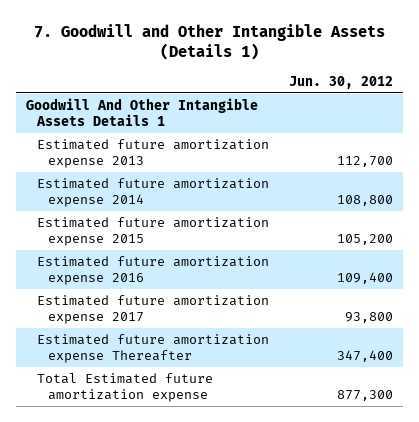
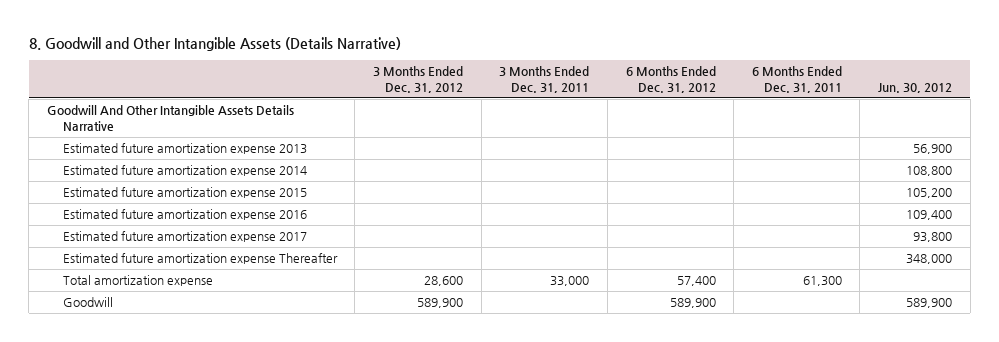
- 7. Goodwill and Other Intangible Assets (Details 1)
+ 8. Goodwill and Other Intangible Assets (Details Narrative)
- | Jun. 30, 2012
+ | 3 Months Ended Dec. 31, 2012 | 3 Months Ended Dec. 31, 2011 | 6 Months Ended Dec. 31, 2012 | 6 Months Ended Dec. 31, 2011 | Jun. 30, 2012
- Goodwill And Other Intangible Assets Details 1
- Estimated future amortization expense 2013 | 112,700
+ Goodwill And Other Intangible Assets Details Narrative
+ Estimated future amortization expense 2013 | | | | | 56,900
- Estimated future amortization expense Thereafter | 347,400
- Total Estimated future amortization expense | 877,300
+ Estimated future amortization expense Thereafter | | | | | 348,000
+ Total amortization expense | 28,600 | 33,000 | 57,400 | 61,300 |
+ Goodwill | 589,900 | | 589,900 | | 589,900

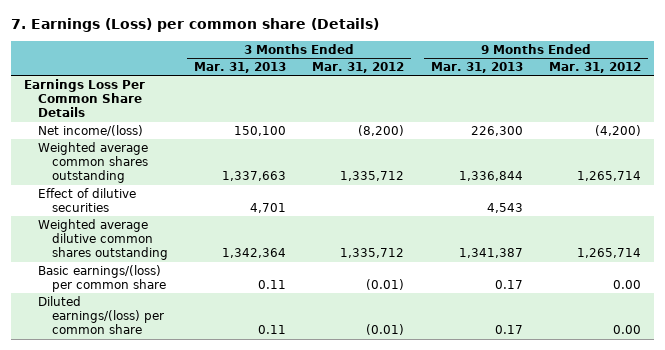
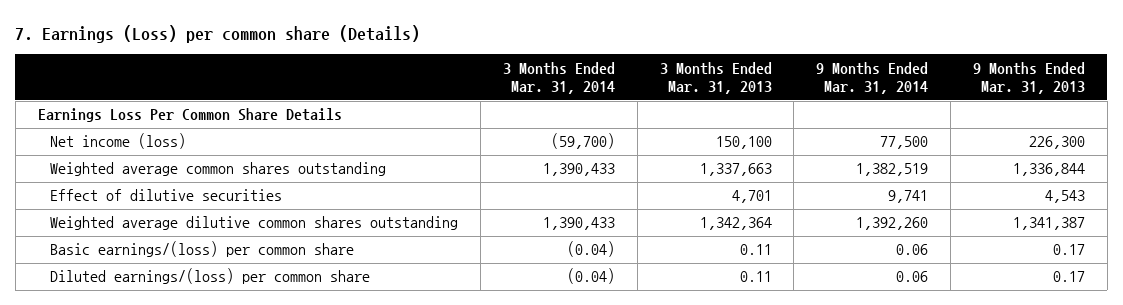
- | 3 Months Ended Mar. 31, 2013 | 3 Months Ended Mar. 31, 2012 | 9 Months Ended Mar. 31, 2013 | 9 Months Ended Mar. 31, 2012
+ | 3 Months Ended Mar. 31, 2014 | 3 Months Ended Mar. 31, 2013 | 9 Months Ended Mar. 31, 2014 | 9 Months Ended Mar. 31, 2013
- Net income/(loss) | 150,100 | (8,200) | 226,300 | (4,200)
+ Net income (loss) | (59,700) | 150,100 | 77,500 | 226,300

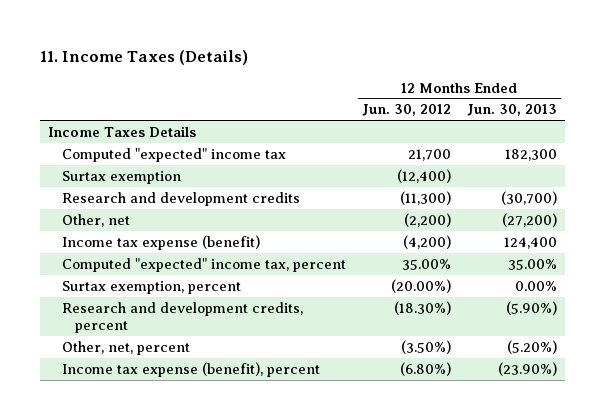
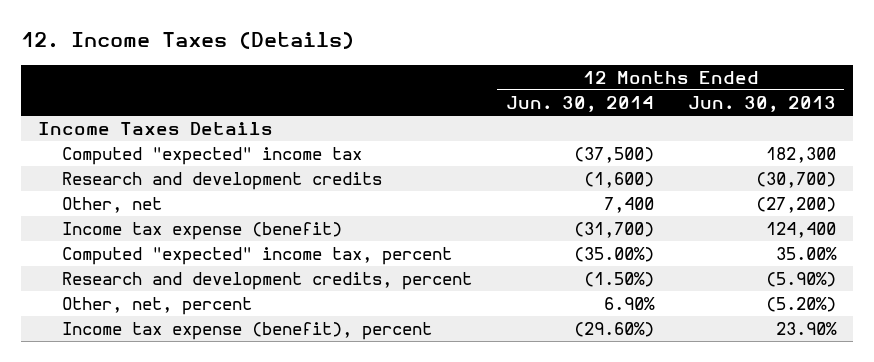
- 11. Income Taxes (Details)
+ 12. Income Taxes (Details)
- | 12 Months Ended Jun. 30, 2012 | 12 Months Ended Jun. 30, 2013
+ | 12 Months Ended Jun. 30, 2014 | 12 Months Ended Jun. 30, 2013
- Surtax exemption | (12,400) |
- Surtax exemption, percent | (20.00%) | 0.00%
- Income tax expense (benefit), percent | (6.80%) | (23.90%)
+ Income tax expense (benefit), percent | (29.60%) | 23.90%

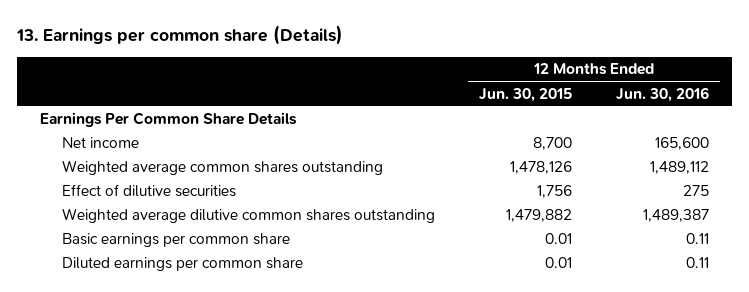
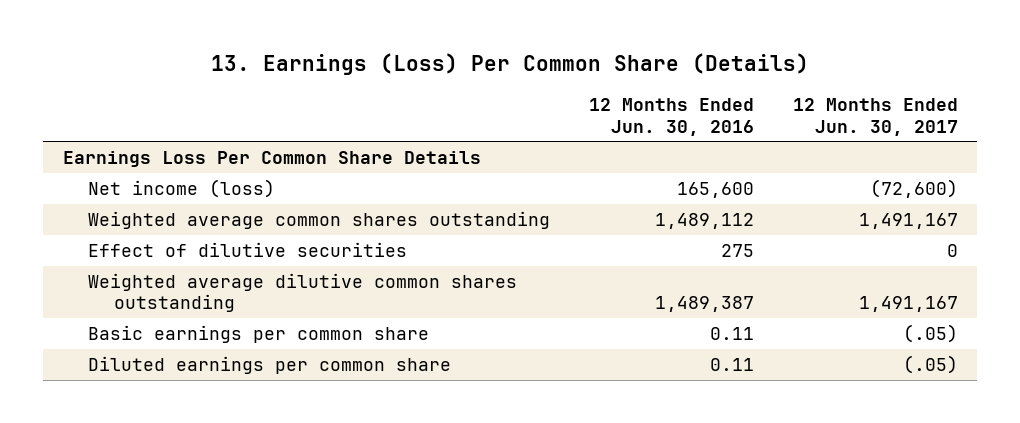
- 13. Earnings per common share (Details)
+ 13. Earnings (Loss) Per Common Share (Details)
- | 12 Months Ended Jun. 30, 2015 | 12 Months Ended Jun. 30, 2016
+ | 12 Months Ended Jun. 30, 2016 | 12 Months Ended Jun. 30, 2017
- Earnings Per Common Share Details
- Net income | 8,700 | 165,600
+ Earnings Loss Per Common Share Details
+ Net income (loss) | 165,600 | (72,600)

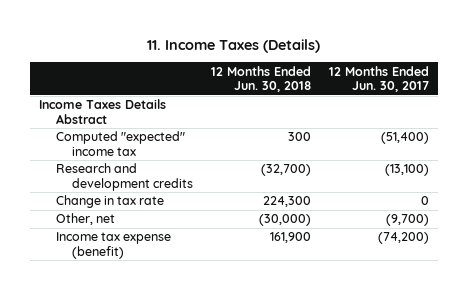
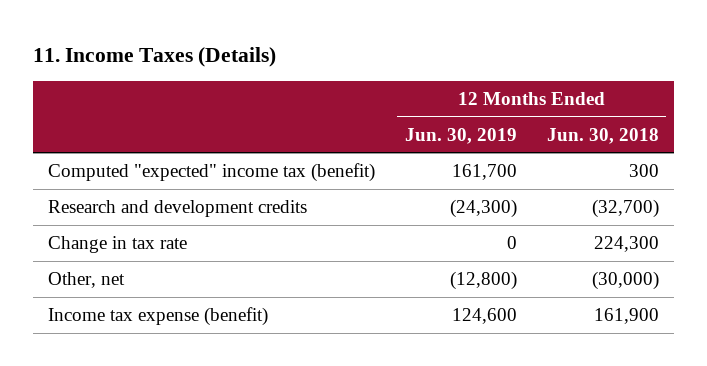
- | 12 Months Ended Jun. 30, 2018 | 12 Months Ended Jun. 30, 2017
+ | 12 Months Ended Jun. 30, 2019 | 12 Months Ended Jun. 30, 2018
- Income Taxes Details Abstract
- Computed "expected" income tax | 300 | (51,400)
+ Computed "expected" income tax (benefit) | 161,700 | 300

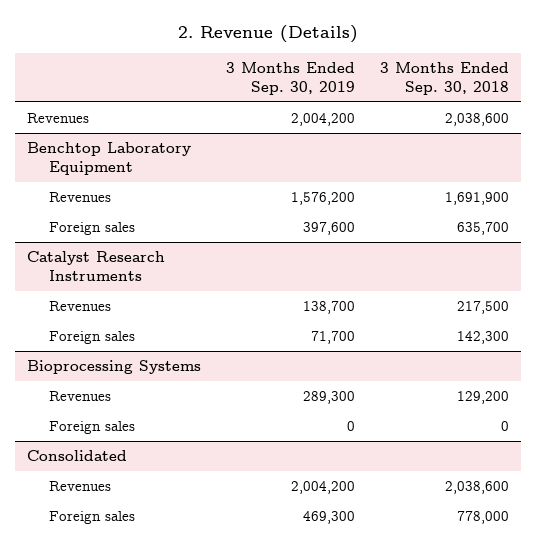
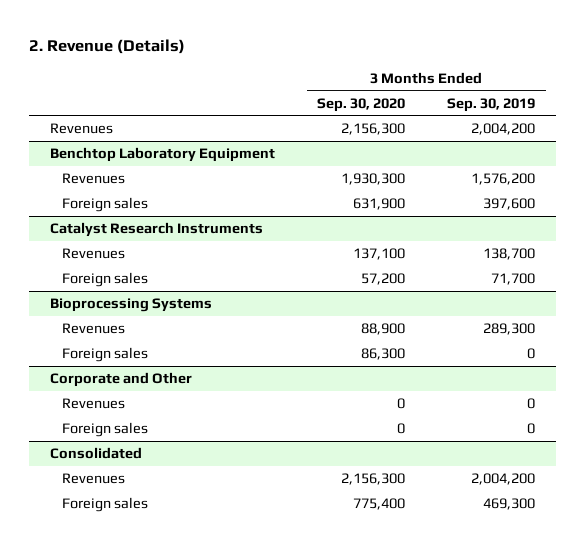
- | 3 Months Ended Sep. 30, 2019 | 3 Months Ended Sep. 30, 2018
+ | 3 Months Ended Sep. 30, 2020 | 3 Months Ended Sep. 30, 2019
+ Corporate and Other
+ Revenues | 0 | 0
+ Foreign sales | 0 | 0

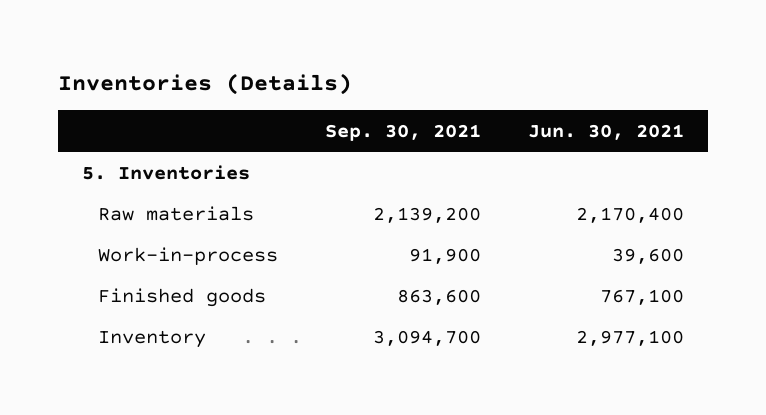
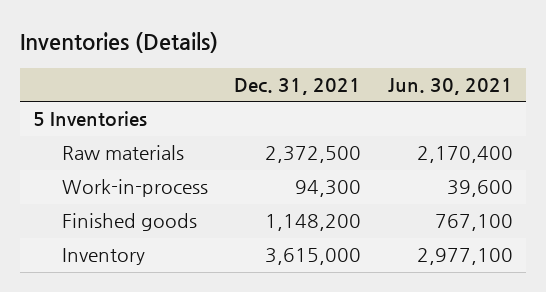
- | Sep. 30, 2021 | Jun. 30, 2021
+ | Dec. 31, 2021 | Jun. 30, 2021
- 5. Inventories
+ 5 Inventories

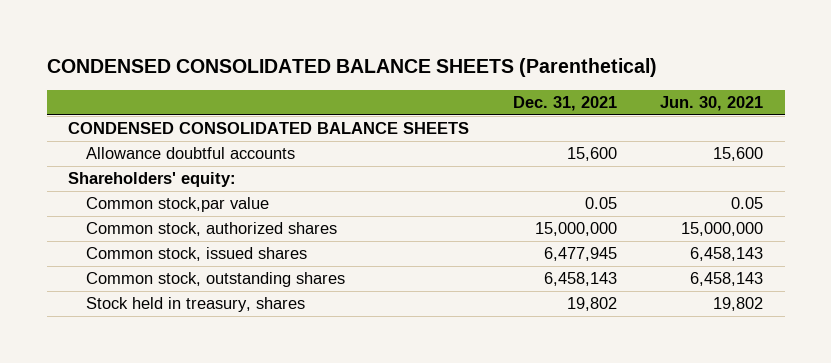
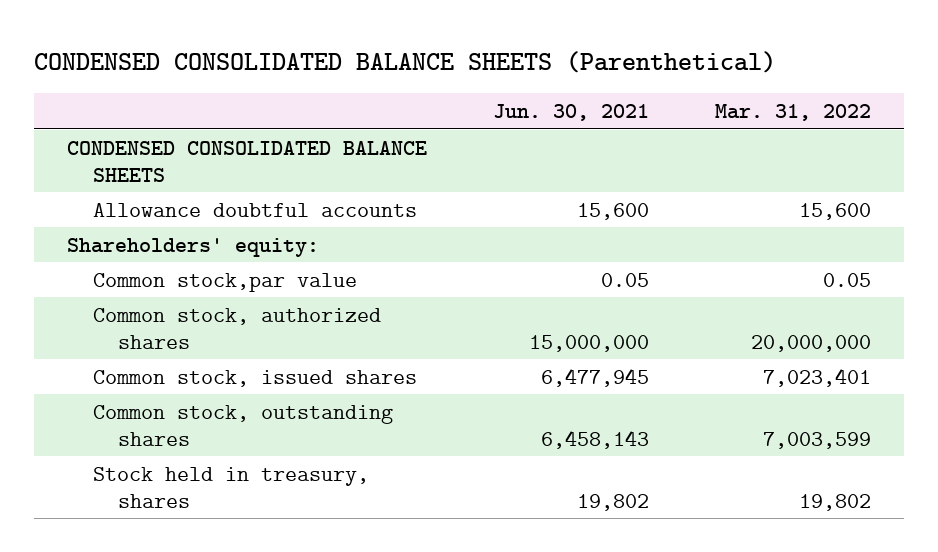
- | Dec. 31, 2021 | Jun. 30, 2021
+ | Jun. 30, 2021 | Mar. 31, 2022
- Common stock, issued shares | 6,477,945 | 6,458,143
+ Common stock, issued shares | 6,477,945 | 7,023,401

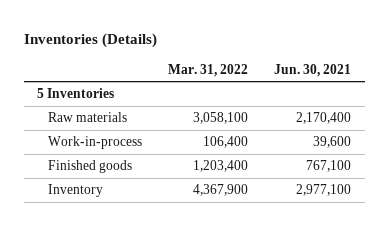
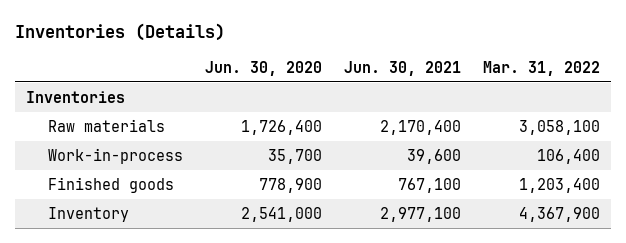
- | Mar. 31, 2022 | Jun. 30, 2021
+ | Jun. 30, 2020 | Jun. 30, 2021 | Mar. 31, 2022
- 5 Inventories
+ Inventories

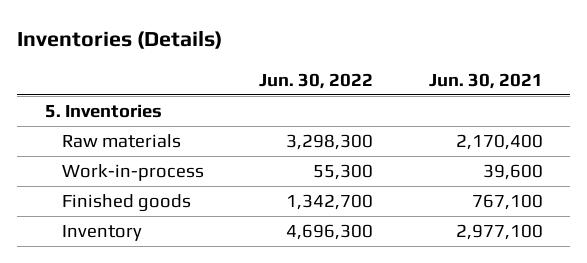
- | Jun. 30, 2020 | Jun. 30, 2021 | Mar. 31, 2022
+ | Jun. 30, 2022 | Jun. 30, 2021
- Inventories
+ 5. Inventories

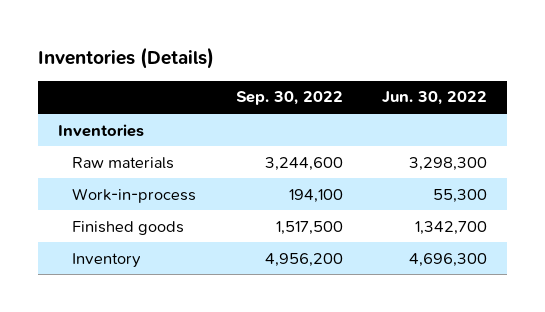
- | Jun. 30, 2022 | Jun. 30, 2021
+ | Sep. 30, 2022 | Jun. 30, 2022
- 5. Inventories
+ Inventories

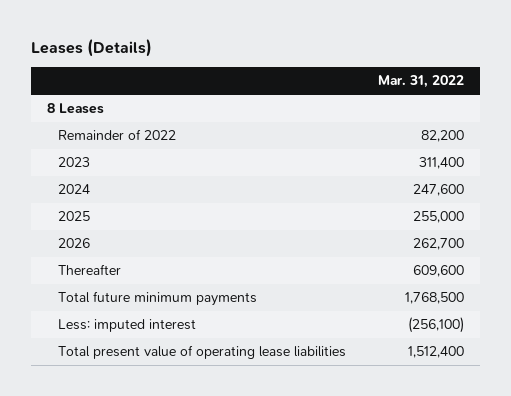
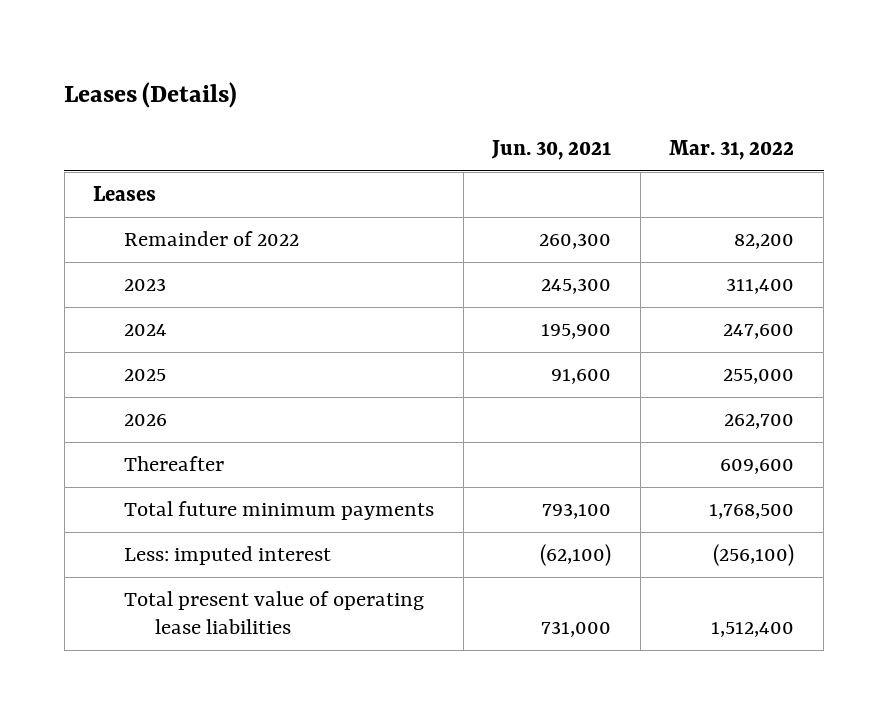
- | Mar. 31, 2022
+ | Jun. 30, 2021 | Mar. 31, 2022
- 8 Leases
+ Leases

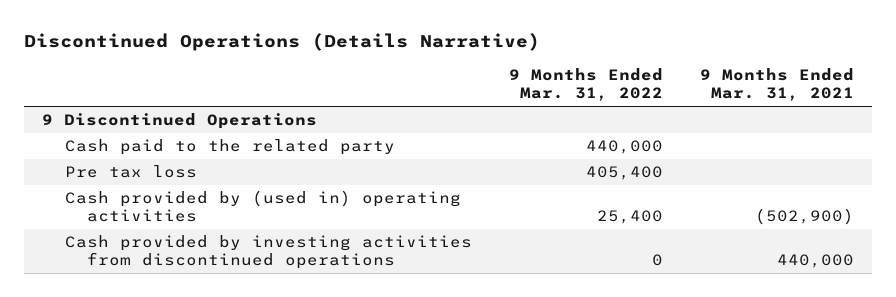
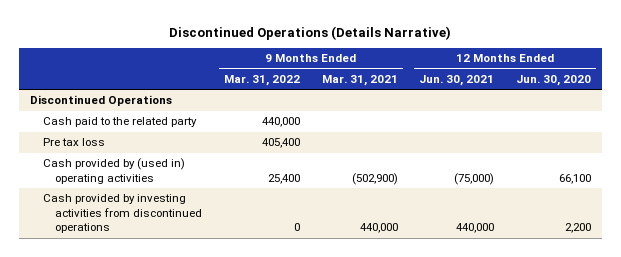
- | 9 Months Ended Mar. 31, 2022 | 9 Months Ended Mar. 31, 2021
+ | 9 Months Ended Mar. 31, 2022 | 9 Months Ended Mar. 31, 2021 | 12 Months Ended Jun. 30, 2021 | 12 Months Ended Jun. 30, 2020
- 9 Discontinued Operations
+ Discontinued Operations

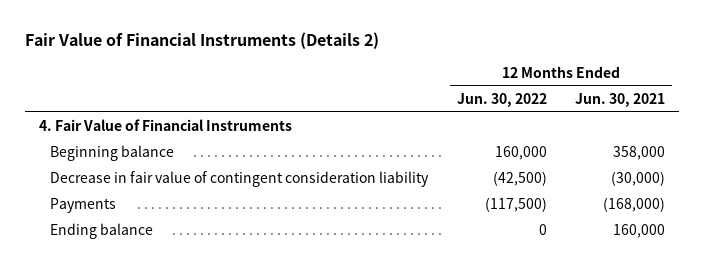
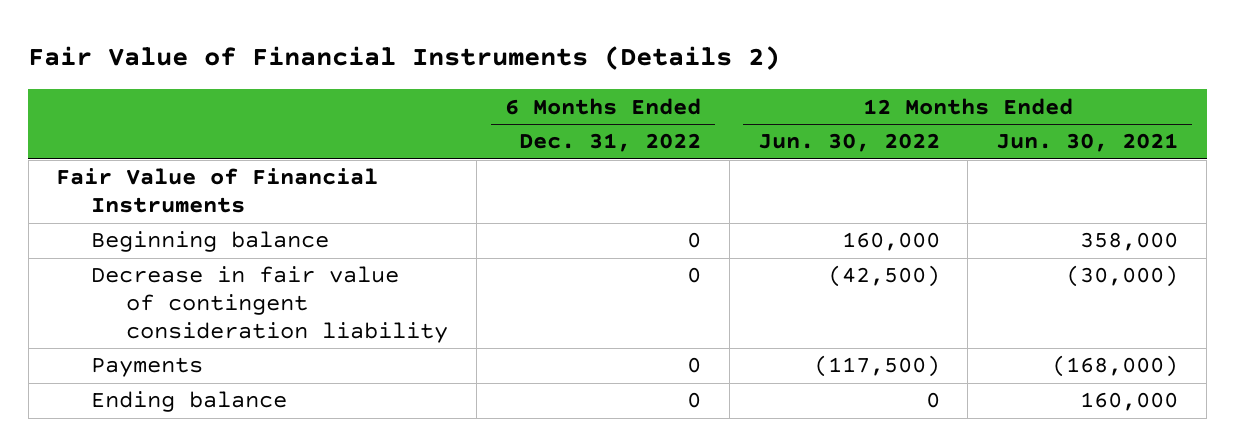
- | 12 Months Ended Jun. 30, 2022 | 12 Months Ended Jun. 30, 2021
+ | 6 Months Ended Dec. 31, 2022 | 12 Months Ended Jun. 30, 2022 | 12 Months Ended Jun. 30, 2021
- 4. Fair Value of Financial Instruments
+ Fair Value of Financial Instruments

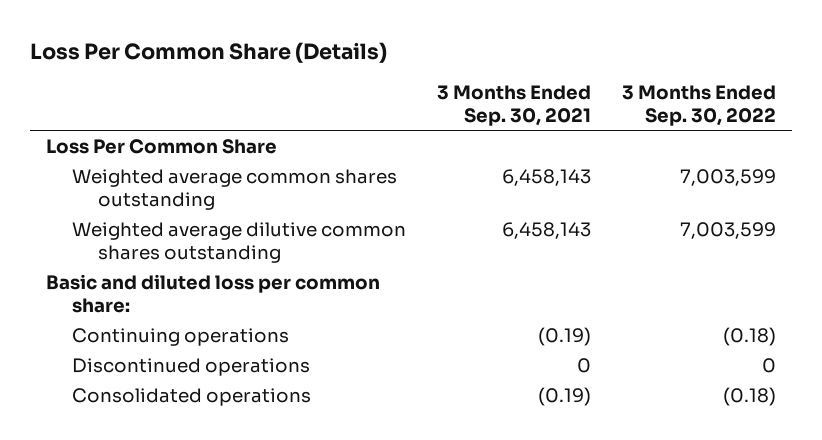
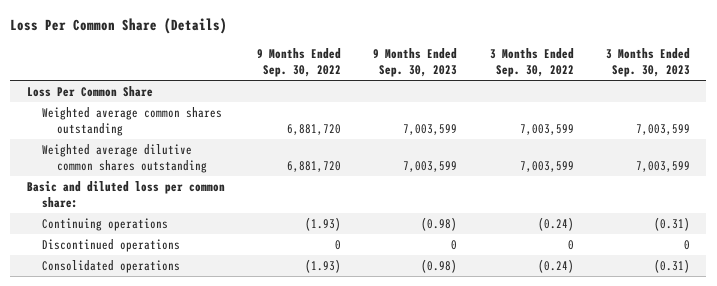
- | 3 Months Ended Sep. 30, 2021 | 3 Months Ended Sep. 30, 2022
+ | 9 Months Ended Sep. 30, 2022 | 9 Months Ended Sep. 30, 2023 | 3 Months Ended Sep. 30, 2022 | 3 Months Ended Sep. 30, 2023
- Continuing operations | (0.19) | (0.18)
+ Continuing operations | (1.93) | (0.98) | (0.24) | (0.31)
- Consolidated operations | (0.19) | (0.18)
+ Consolidated operations | (1.93) | (0.98) | (0.24) | (0.31)

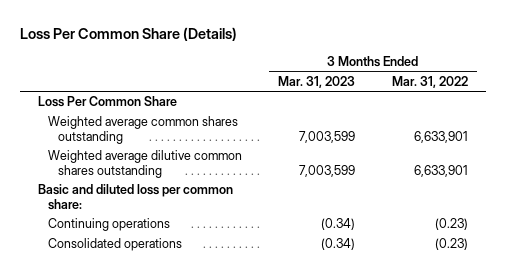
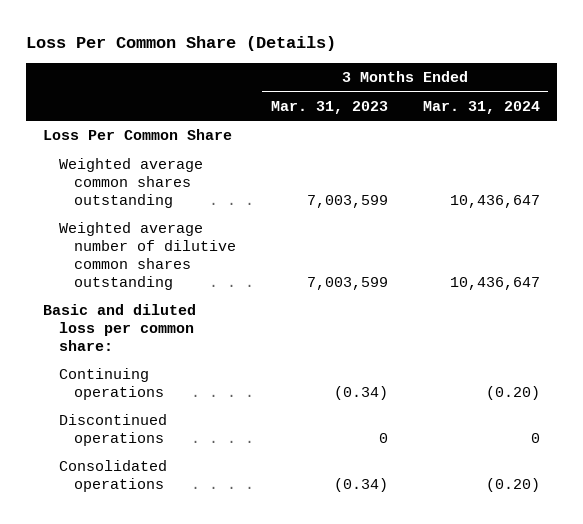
- | 3 Months Ended Mar. 31, 2023 | 3 Months Ended Mar. 31, 2022
+ | 3 Months Ended Mar. 31, 2023 | 3 Months Ended Mar. 31, 2024
- Weighted average dilutive common shares outstanding | 7,003,599 | 6,633,901
+ Weighted average number of dilutive common shares outstanding | 7,003,599 | 10,436,647
+ Discontinued operations | 0 | 0

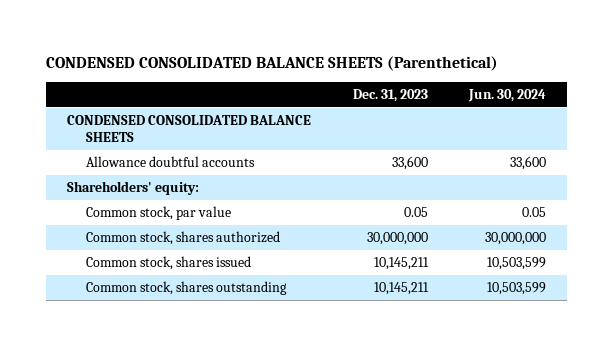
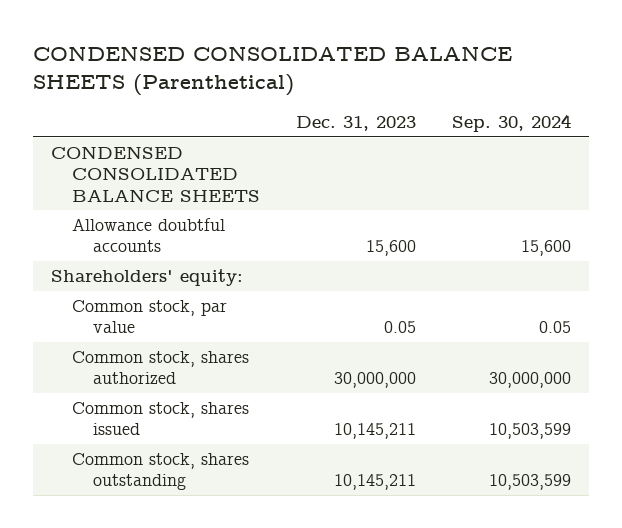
- | Dec. 31, 2023 | Jun. 30, 2024
+ | Dec. 31, 2023 | Sep. 30, 2024
- Allowance doubtful accounts | 33,600 | 33,600
+ Allowance doubtful accounts | 15,600 | 15,600

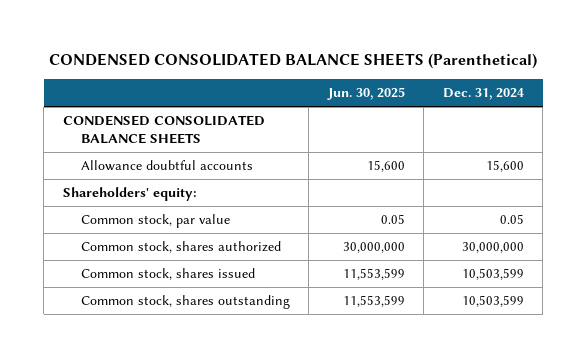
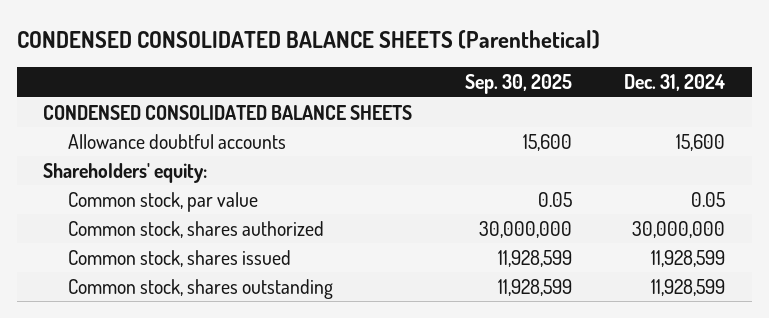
- | Jun. 30, 2025 | Dec. 31, 2024
+ | Sep. 30, 2025 | Dec. 31, 2024
- Common stock, shares issued | 11,553,599 | 10,503,599
- Common stock, shares outstanding | 11,553,599 | 10,503,599
+ Common stock, shares issued | 11,928,599 | 11,928,599
+ Common stock, shares outstanding | 11,928,599 | 11,928,599

